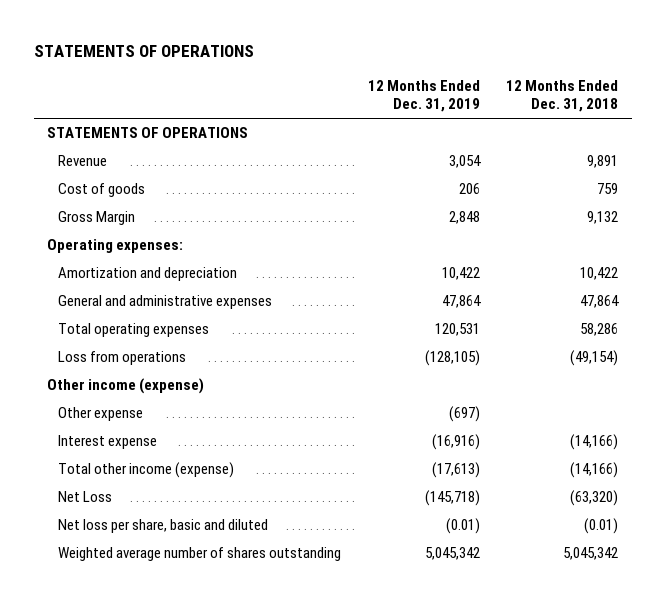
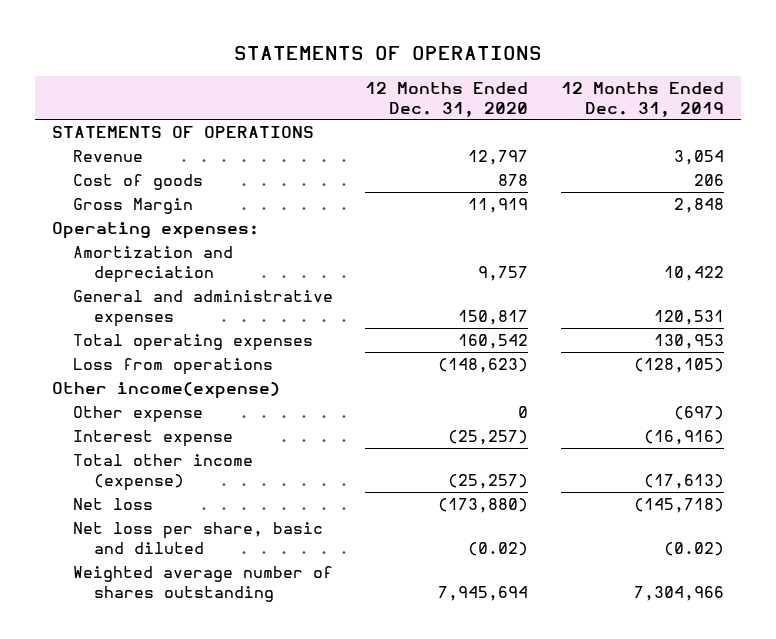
- | 12 Months Ended Dec. 31, 2019 | 12 Months Ended Dec. 31, 2018
+ | 12 Months Ended Dec. 31, 2020 | 12 Months Ended Dec. 31, 2019
- General and administrative expenses | 47,864 | 47,864
- Total operating expenses | 120,531 | 58,286
+ General and administrative expenses | 150,817 | 120,531
+ Total operating expenses | 160,542 | 130,953
- Other income (expense)
+ Other income(expense)
- Net Loss | (145,718) | (63,320)
- Net loss per share, basic and diluted | (0.01) | (0.01)
- Weighted average number of shares outstanding | 5,045,342 | 5,045,342
+ Net loss | (173,880) | (145,718)
+ Net loss per share, basic and diluted | (0.02) | (0.02)
+ Weighted average number of shares outstanding | 7,945,694 | 7,304,966

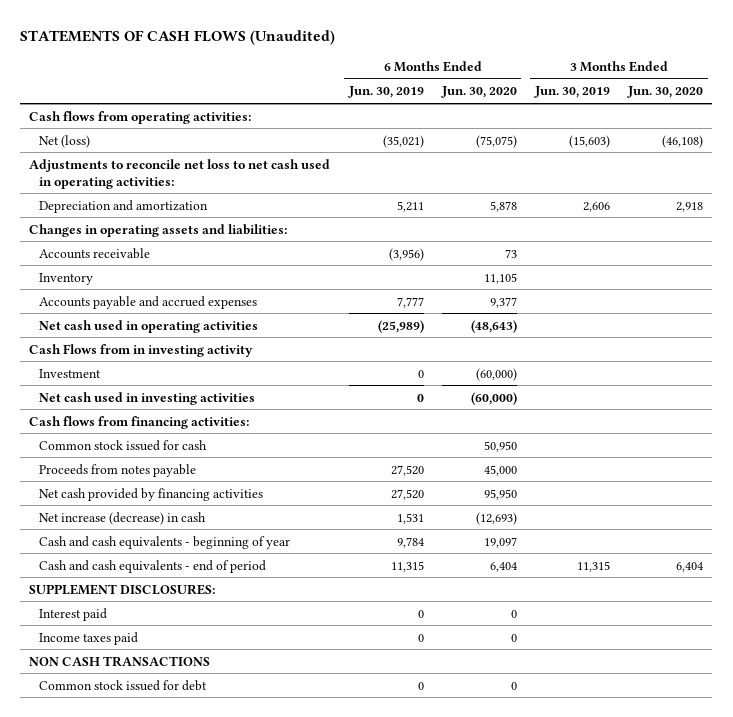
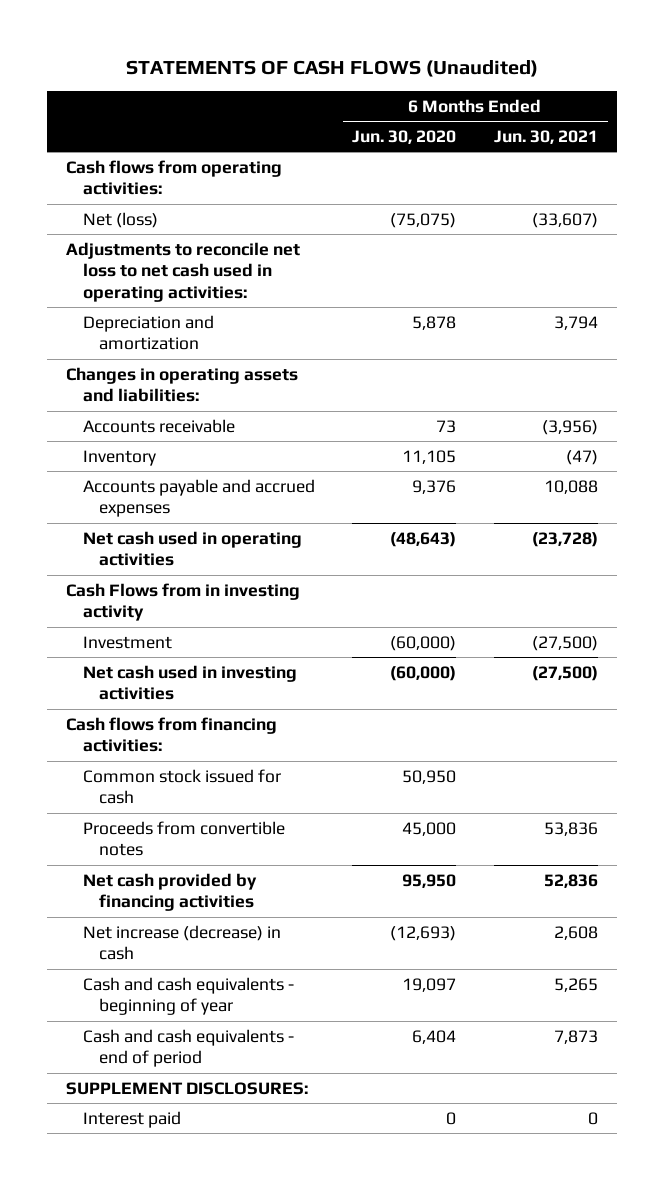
- | 6 Months Ended Jun. 30, 2019 | 6 Months Ended Jun. 30, 2020 | 3 Months Ended Jun. 30, 2019 | 3 Months Ended Jun. 30, 2020
+ | 6 Months Ended Jun. 30, 2020 | 6 Months Ended Jun. 30, 2021
- Accounts payable and accrued expenses | 7,777 | 9,377 | |
+ Accounts payable and accrued expenses | 9,376 | 10,088
- Proceeds from notes payable | 27,520 | 45,000 | |
+ Proceeds from convertible notes | 45,000 | 53,836
- Income taxes paid | 0 | 0 | |
- NON CASH TRANSACTIONS
- Common stock issued for debt | 0 | 0 | |

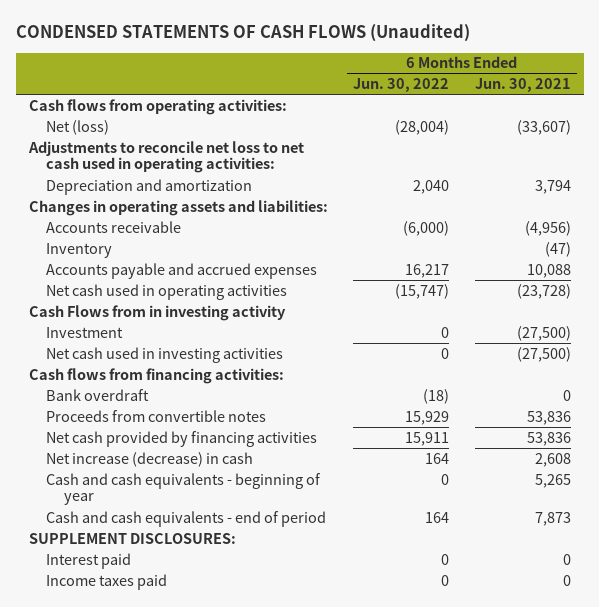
- STATEMENTS OF CASH FLOWS (Unaudited)
+ CONDENSED STATEMENTS OF CASH FLOWS (Unaudited)
- | 6 Months Ended Jun. 30, 2020 | 6 Months Ended Jun. 30, 2021
+ | 6 Months Ended Jun. 30, 2022 | 6 Months Ended Jun. 30, 2021
- Accounts receivable | 73 | (3,956)
+ Accounts receivable | (6,000) | (4,956)
- Common stock issued for cash | 50,950 |
+ Bank overdraft | (18) | 0
- Net cash provided by financing activities | 95,950 | 52,836
+ Net cash provided by financing activities | 15,911 | 53,836
+ Income taxes paid | 0 | 0

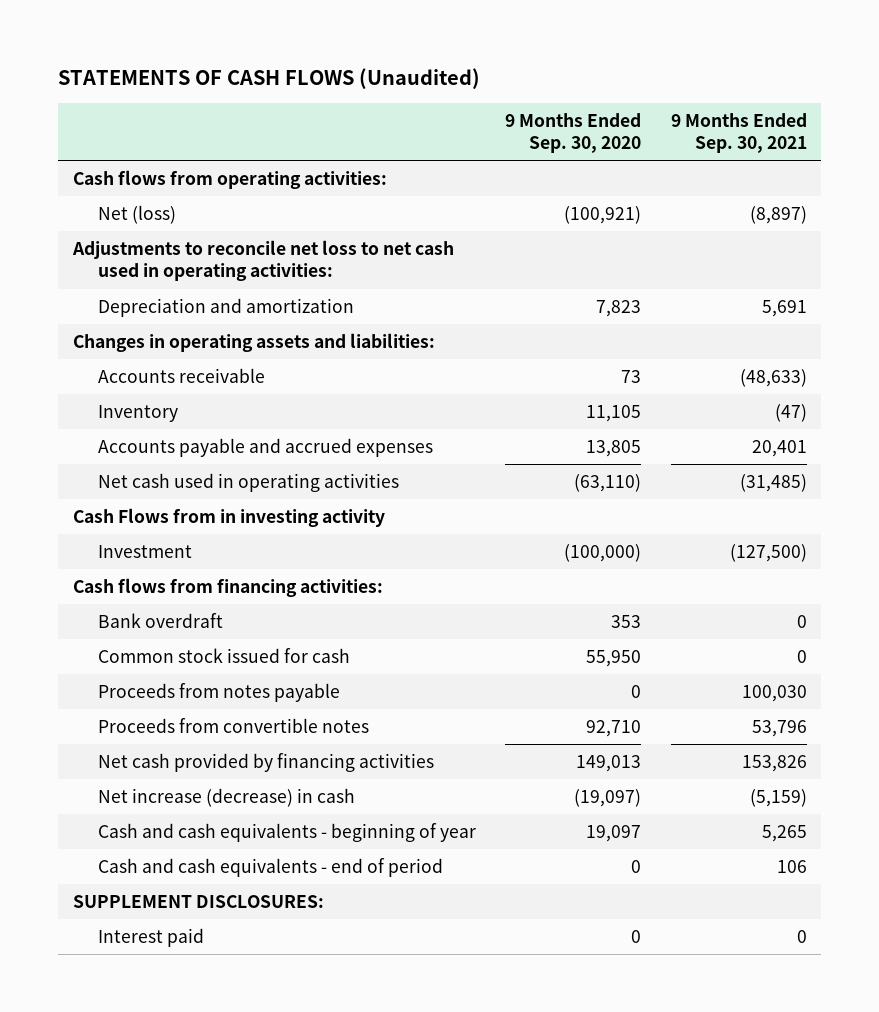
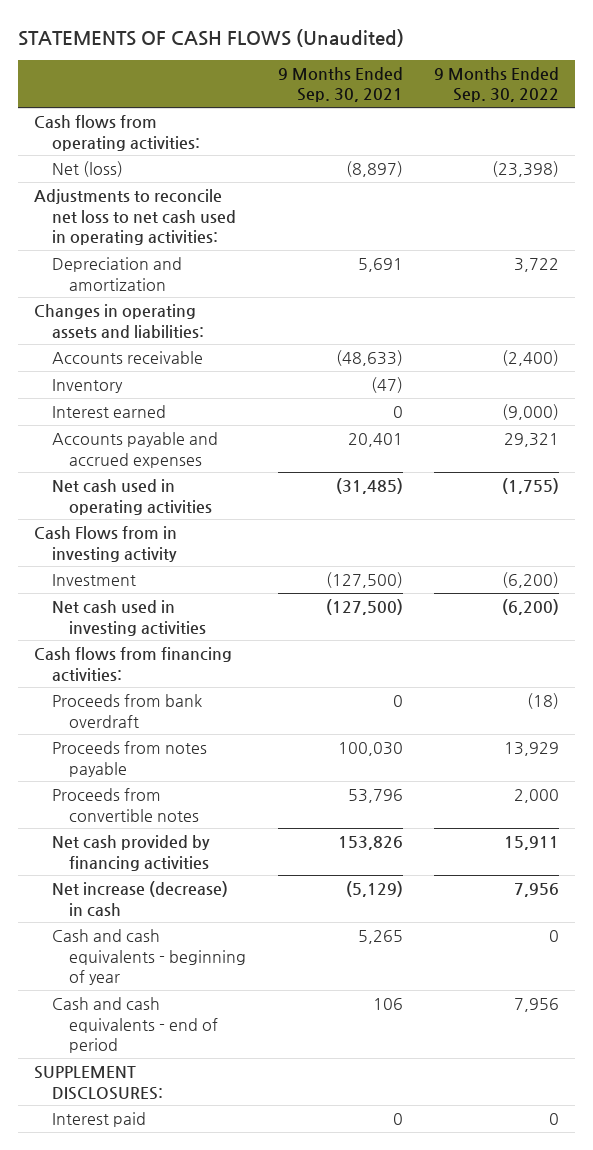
- | 9 Months Ended Sep. 30, 2020 | 9 Months Ended Sep. 30, 2021
+ | 9 Months Ended Sep. 30, 2021 | 9 Months Ended Sep. 30, 2022
+ Interest earned | 0 | (9,000)
+ Net cash used in investing activities | (127,500) | (6,200)
- Bank overdraft | 353 | 0
- Common stock issued for cash | 55,950 | 0
+ Proceeds from bank overdraft | 0 | (18)
- Net increase (decrease) in cash | (19,097) | (5,159)
+ Net increase (decrease) in cash | (5,129) | 7,956

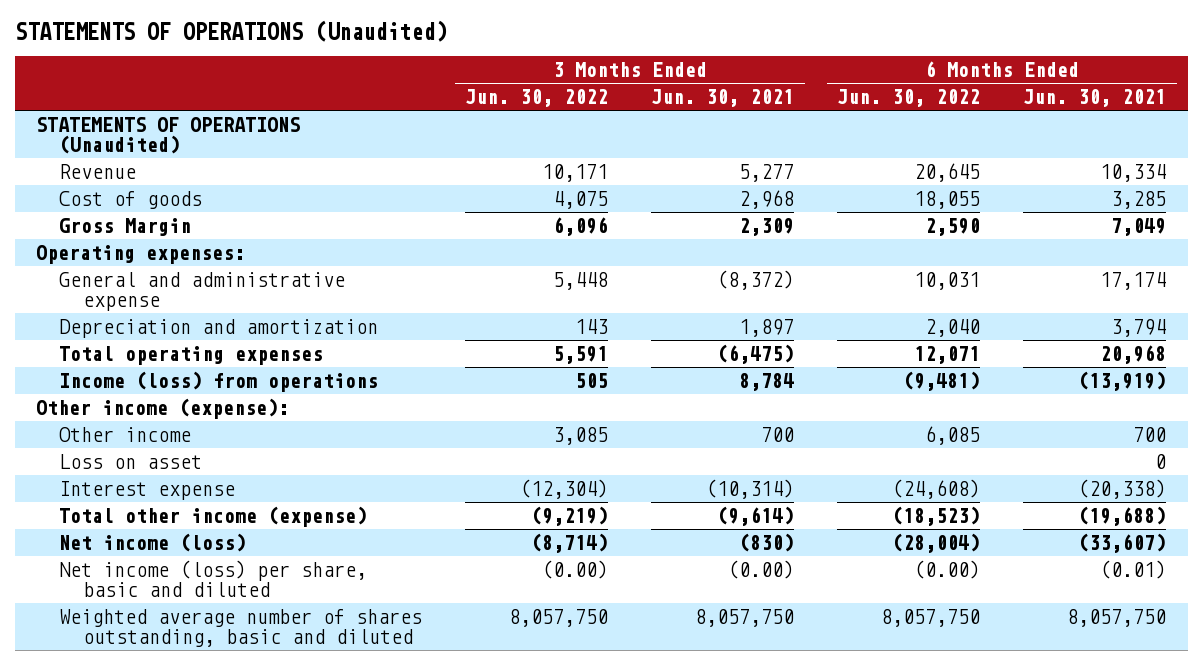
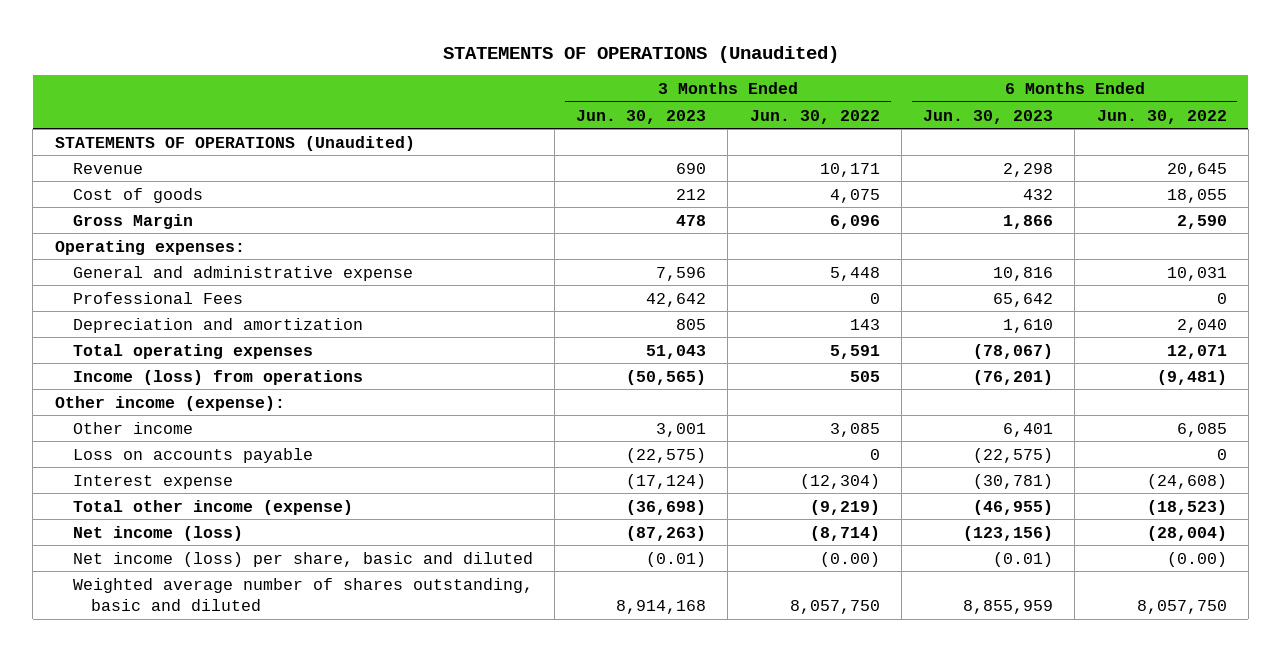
- | 3 Months Ended Jun. 30, 2022 | 3 Months Ended Jun. 30, 2021 | 6 Months Ended Jun. 30, 2022 | 6 Months Ended Jun. 30, 2021
+ | 3 Months Ended Jun. 30, 2023 | 3 Months Ended Jun. 30, 2022 | 6 Months Ended Jun. 30, 2023 | 6 Months Ended Jun. 30, 2022
+ Professional Fees | 42,642 | 0 | 65,642 | 0
- Loss on asset | | | | 0
+ Loss on accounts payable | (22,575) | 0 | (22,575) | 0

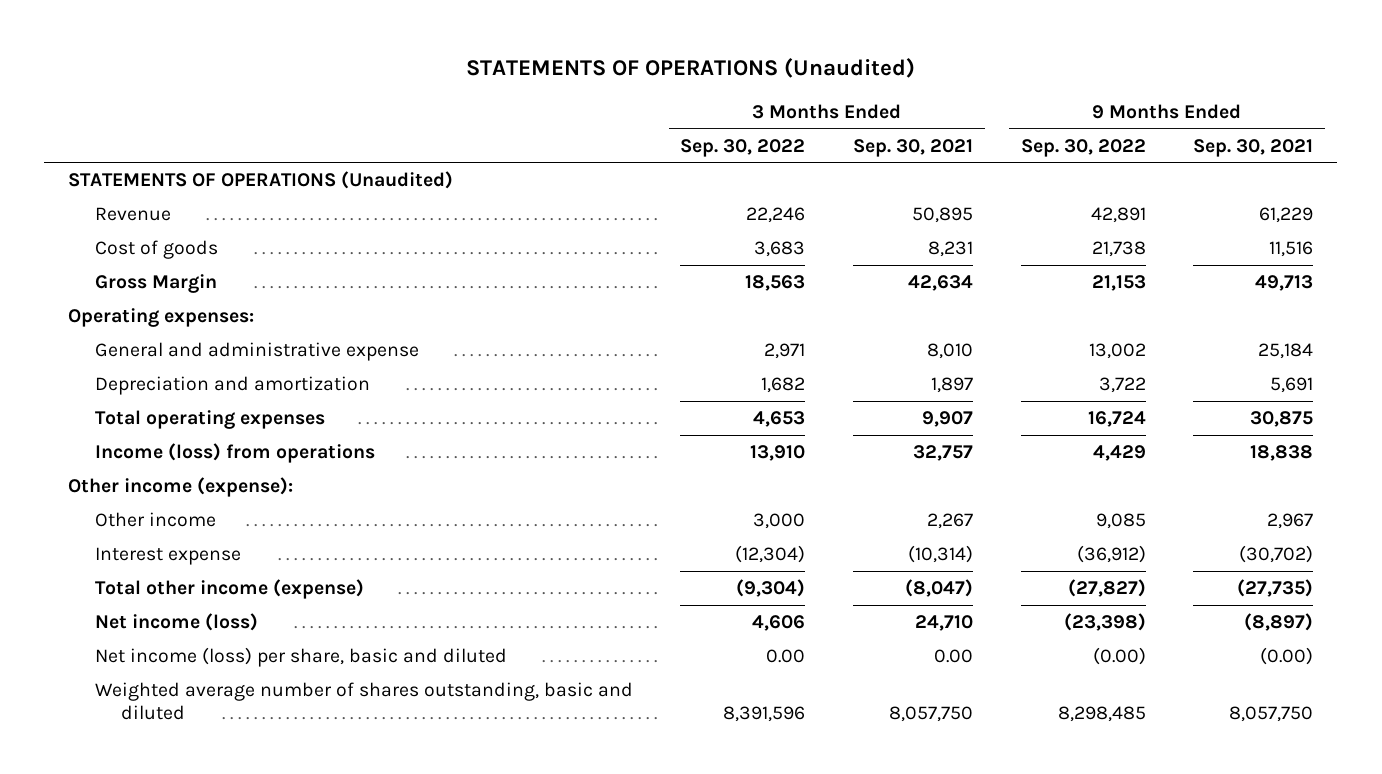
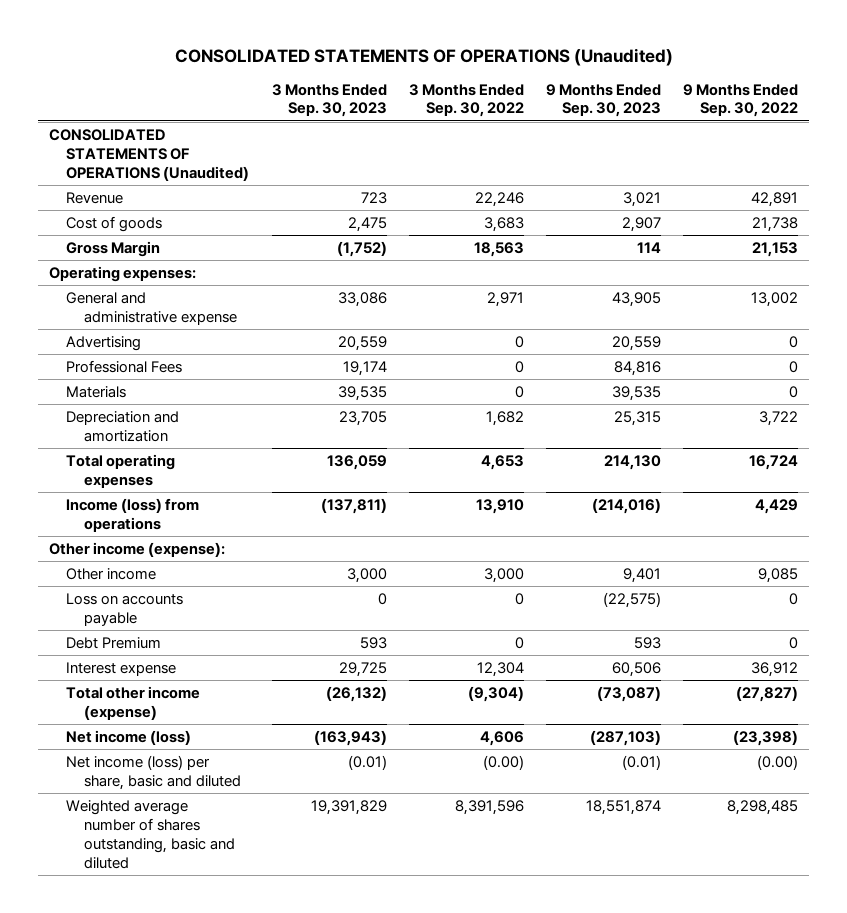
- STATEMENTS OF OPERATIONS (Unaudited)
+ CONSOLIDATED STATEMENTS OF OPERATIONS (Unaudited)
- | 3 Months Ended Sep. 30, 2022 | 3 Months Ended Sep. 30, 2021 | 9 Months Ended Sep. 30, 2022 | 9 Months Ended Sep. 30, 2021
+ | 3 Months Ended Sep. 30, 2023 | 3 Months Ended Sep. 30, 2022 | 9 Months Ended Sep. 30, 2023 | 9 Months Ended Sep. 30, 2022
- STATEMENTS OF OPERATIONS (Unaudited)
+ CONSOLIDATED STATEMENTS OF OPERATIONS (Unaudited)
+ Advertising | 20,559 | 0 | 20,559 | 0
+ Professional Fees | 19,174 | 0 | 84,816 | 0
+ Materials | 39,535 | 0 | 39,535 | 0
- Interest expense | (12,304) | (10,314) | (36,912) | (30,702)
+ Loss on accounts payable | 0 | 0 | (22,575) | 0
+ Debt Premium | 593 | 0 | 593 | 0
+ Interest expense | 29,725 | 12,304 | 60,506 | 36,912
- Net income (loss) per share, basic and diluted | 0.00 | 0.00 | (0.00) | (0.00)
+ Net income (loss) per share, basic and diluted | (0.01) | (0.00) | (0.01) | (0.00)

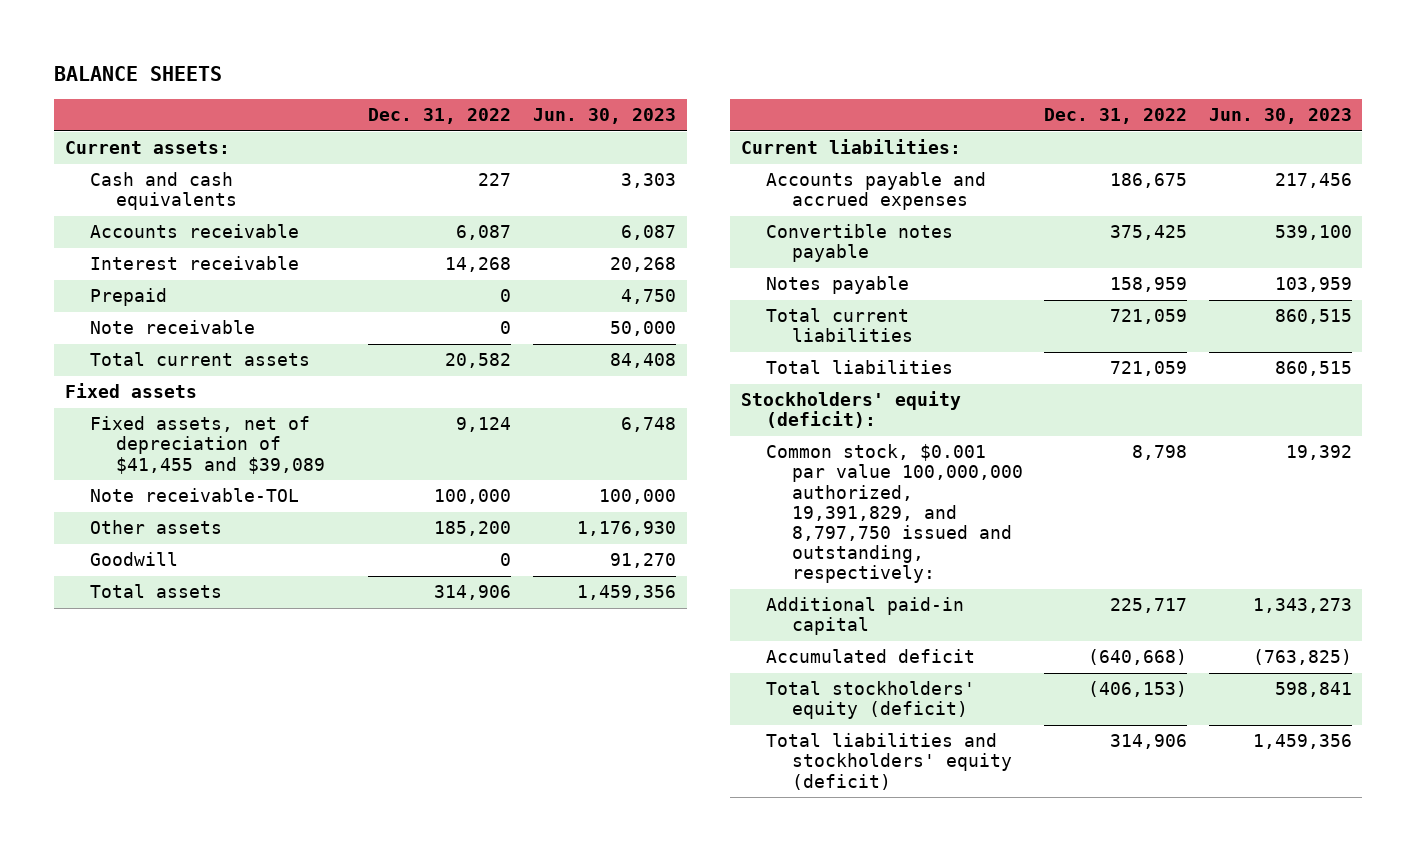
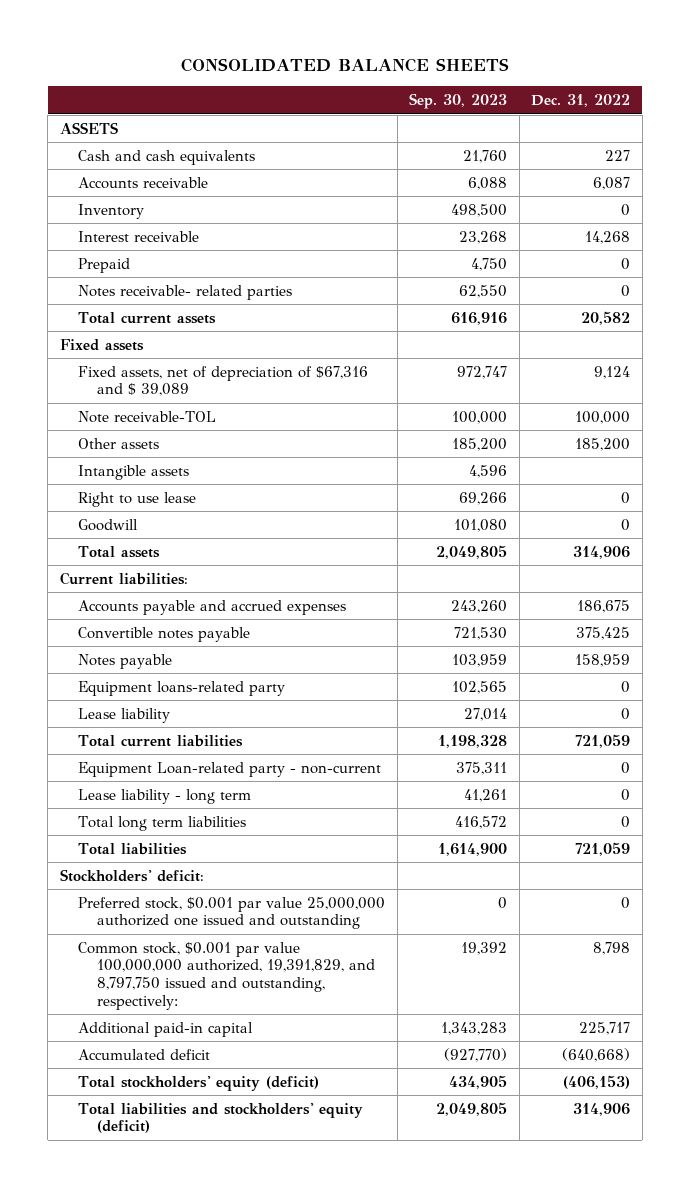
- BALANCE SHEETS
+ CONSOLIDATED BALANCE SHEETS
- | Dec. 31, 2022 | Jun. 30, 2023
+ | Sep. 30, 2023 | Dec. 31, 2022
- Current assets:
+ ASSETS
+ Inventory | 498,500 | 0
- Note receivable | 0 | 50,000
+ Notes receivable- related parties | 62,550 | 0
- Fixed assets, net of depreciation of $41,455 and $39,089 | 9,124 | 6,748
+ Fixed assets, net of depreciation of $67,316 and $ 39,089 | 972,747 | 9,124
+ Intangible assets | 4,596 |
+ Right to use lease | 69,266 | 0
+ Equipment loans-related party | 102,565 | 0
+ Lease liability | 27,014 | 0
+ Equipment Loan-related party - non-current | 375,311 | 0
+ Lease liability - long term | 41,261 | 0
+ Total long term liabilities | 416,572 | 0
- Stockholders' equity (deficit):
+ Stockholders' deficit:
+ Preferred stock, $0.001 par value 25,000,000 authorized one issued and outstanding | 0 | 0

